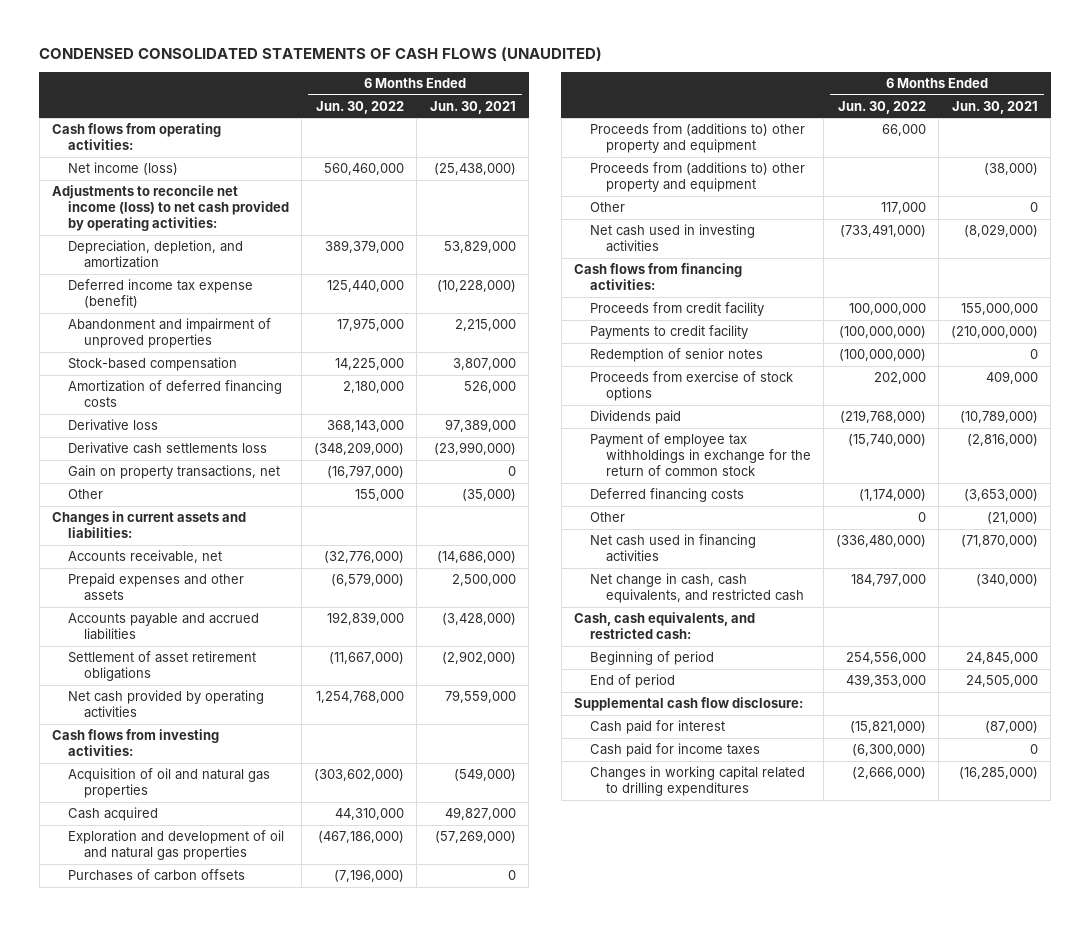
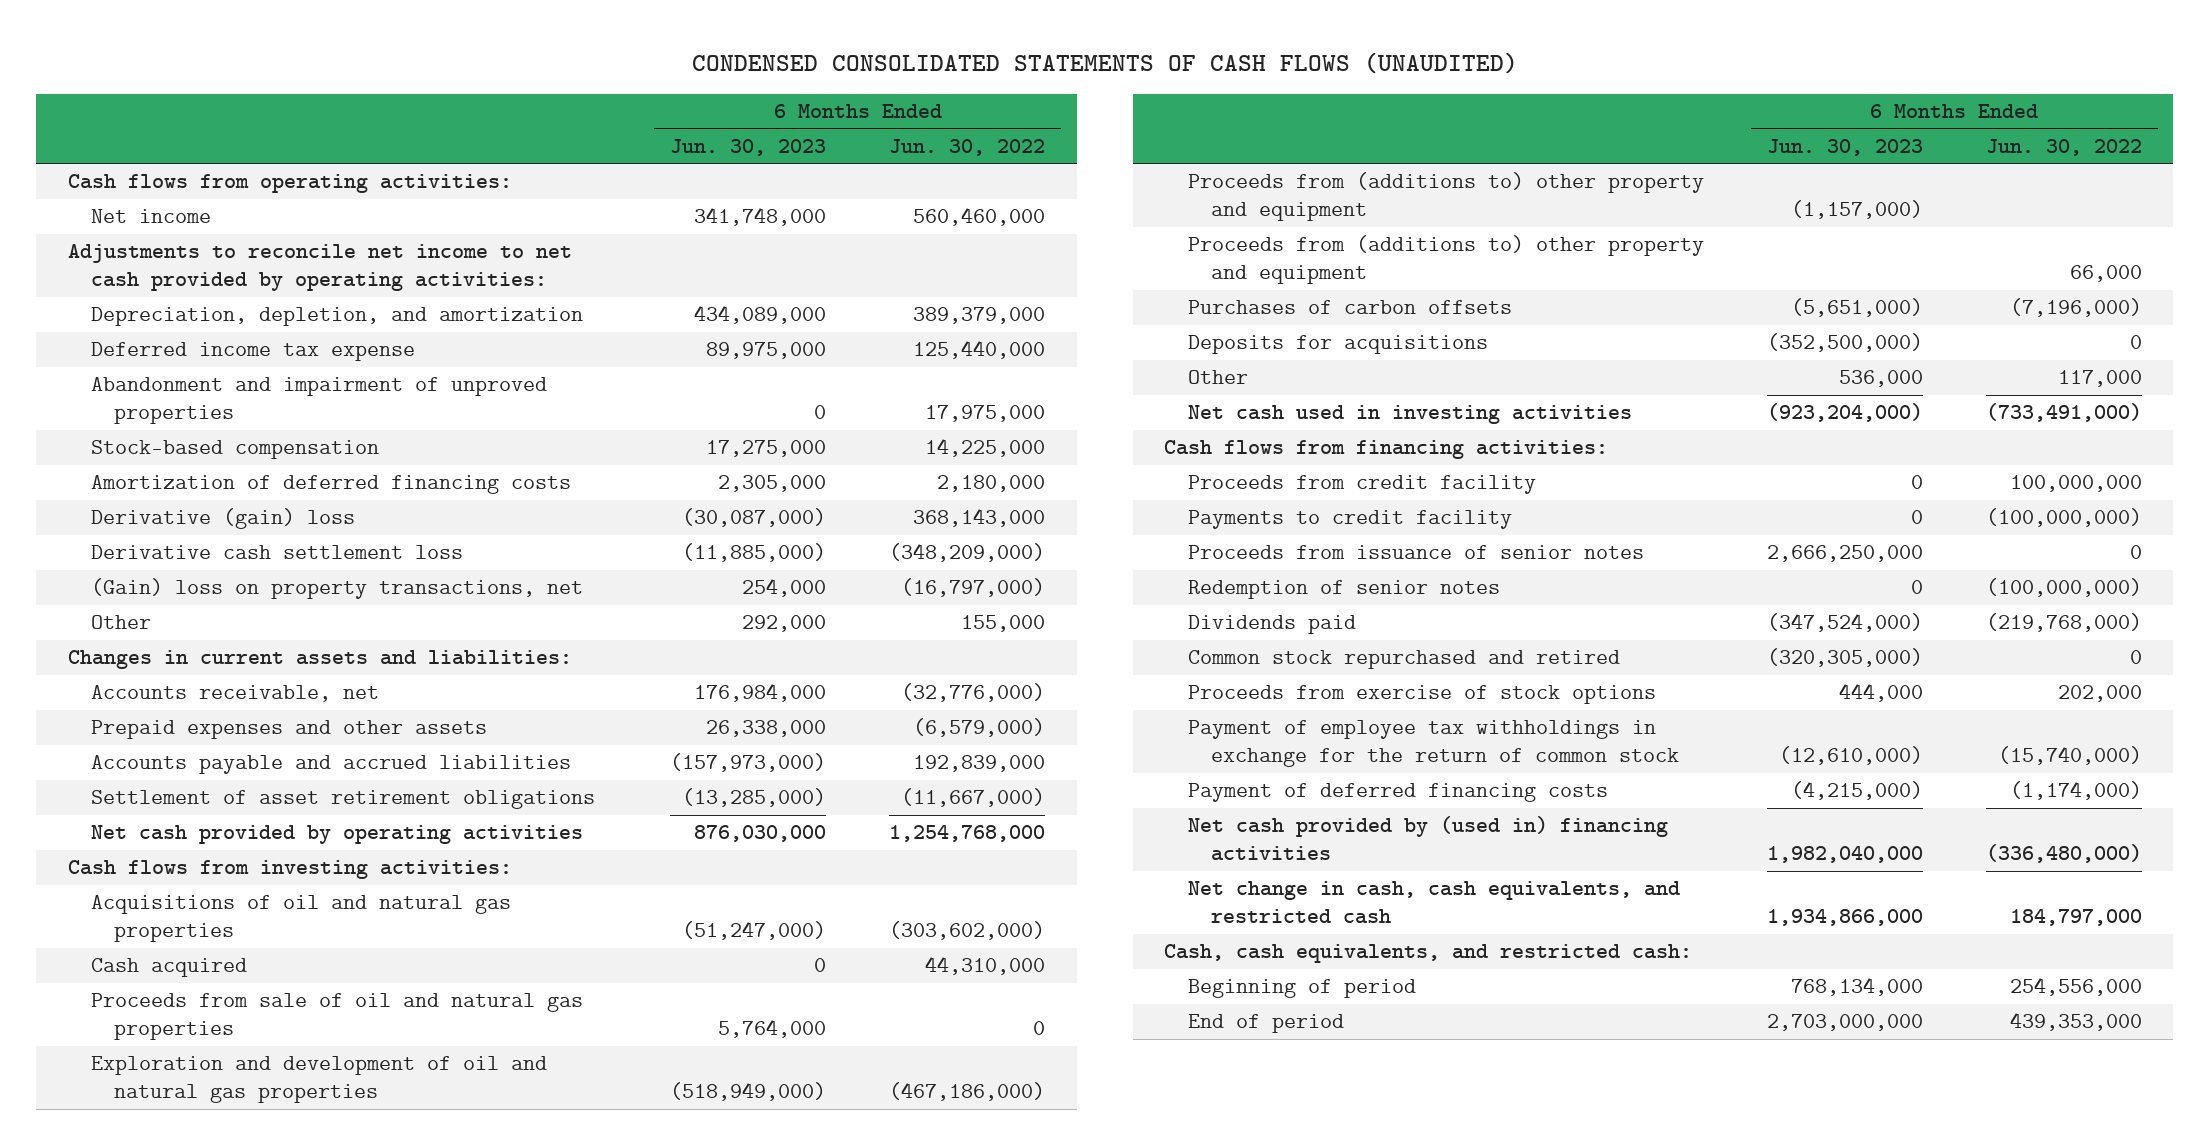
- | 6 Months Ended Jun. 30, 2022 | 6 Months Ended Jun. 30, 2021
+ | 6 Months Ended Jun. 30, 2023 | 6 Months Ended Jun. 30, 2022
- Net income (loss) | 560,460,000 | (25,438,000)
- Adjustments to reconcile net income (loss) to net cash provided by operating activities:
+ Net income | 341,748,000 | 560,460,000
+ Adjustments to reconcile net income to net cash provided by operating activities:
- Deferred income tax expense (benefit) | 125,440,000 | (10,228,000)
+ Deferred income tax expense | 89,975,000 | 125,440,000
- Derivative loss | 368,143,000 | 97,389,000
- Derivative cash settlements loss | (348,209,000) | (23,990,000)
- Gain on property transactions, net | (16,797,000) | 0
+ Derivative (gain) loss | (30,087,000) | 368,143,000
+ Derivative cash settlement loss | (11,885,000) | (348,209,000)
+ (Gain) loss on property transactions, net | 254,000 | (16,797,000)
- Acquisition of oil and natural gas properties | (303,602,000) | (549,000)
+ Acquisitions of oil and natural gas properties | (51,247,000) | (303,602,000)
+ Proceeds from sale of oil and natural gas properties | 5,764,000 | 0
moved down: Proceeds from (additions to) other property and equipment | | 66,000
moved down: Purchases of carbon offsets | (5,651,000) | (7,196,000)
+ Deposits for acquisitions | (352,500,000) | 0
+ Proceeds from issuance of senior notes | 2,666,250,000 | 0
+ Common stock repurchased and retired | (320,305,000) | 0
moved down: Proceeds from exercise of stock options | 444,000 | 202,000
- Deferred financing costs | (1,174,000) | (3,653,000)
- Other | 0 | (21,000)
- Net cash used in financing activities | (336,480,000) | (71,870,000)
+ Payment of deferred financing costs | (4,215,000) | (1,174,000)
+ Net cash provided by (used in) financing activities | 1,982,040,000 | (336,480,000)
- Supplemental cash flow disclosure:
- Cash paid for interest | (15,821,000) | (87,000)
- Cash paid for income taxes | (6,300,000) | 0
- Changes in working capital related to drilling expenditures | (2,666,000) | (16,285,000)

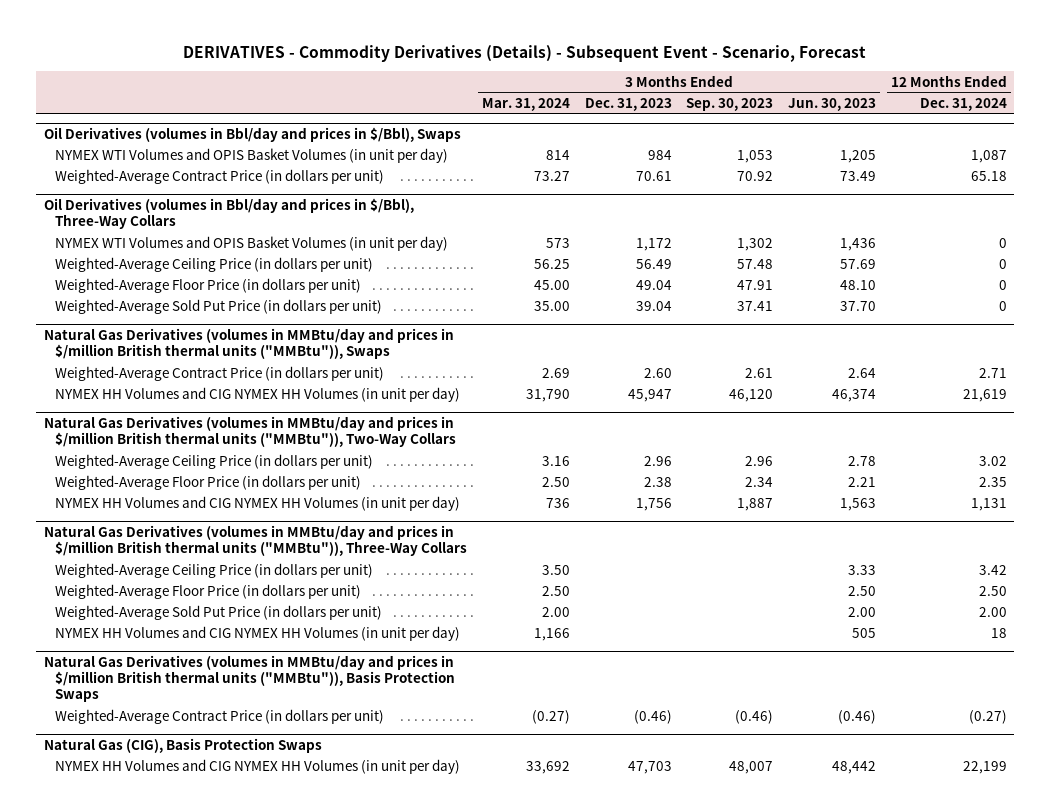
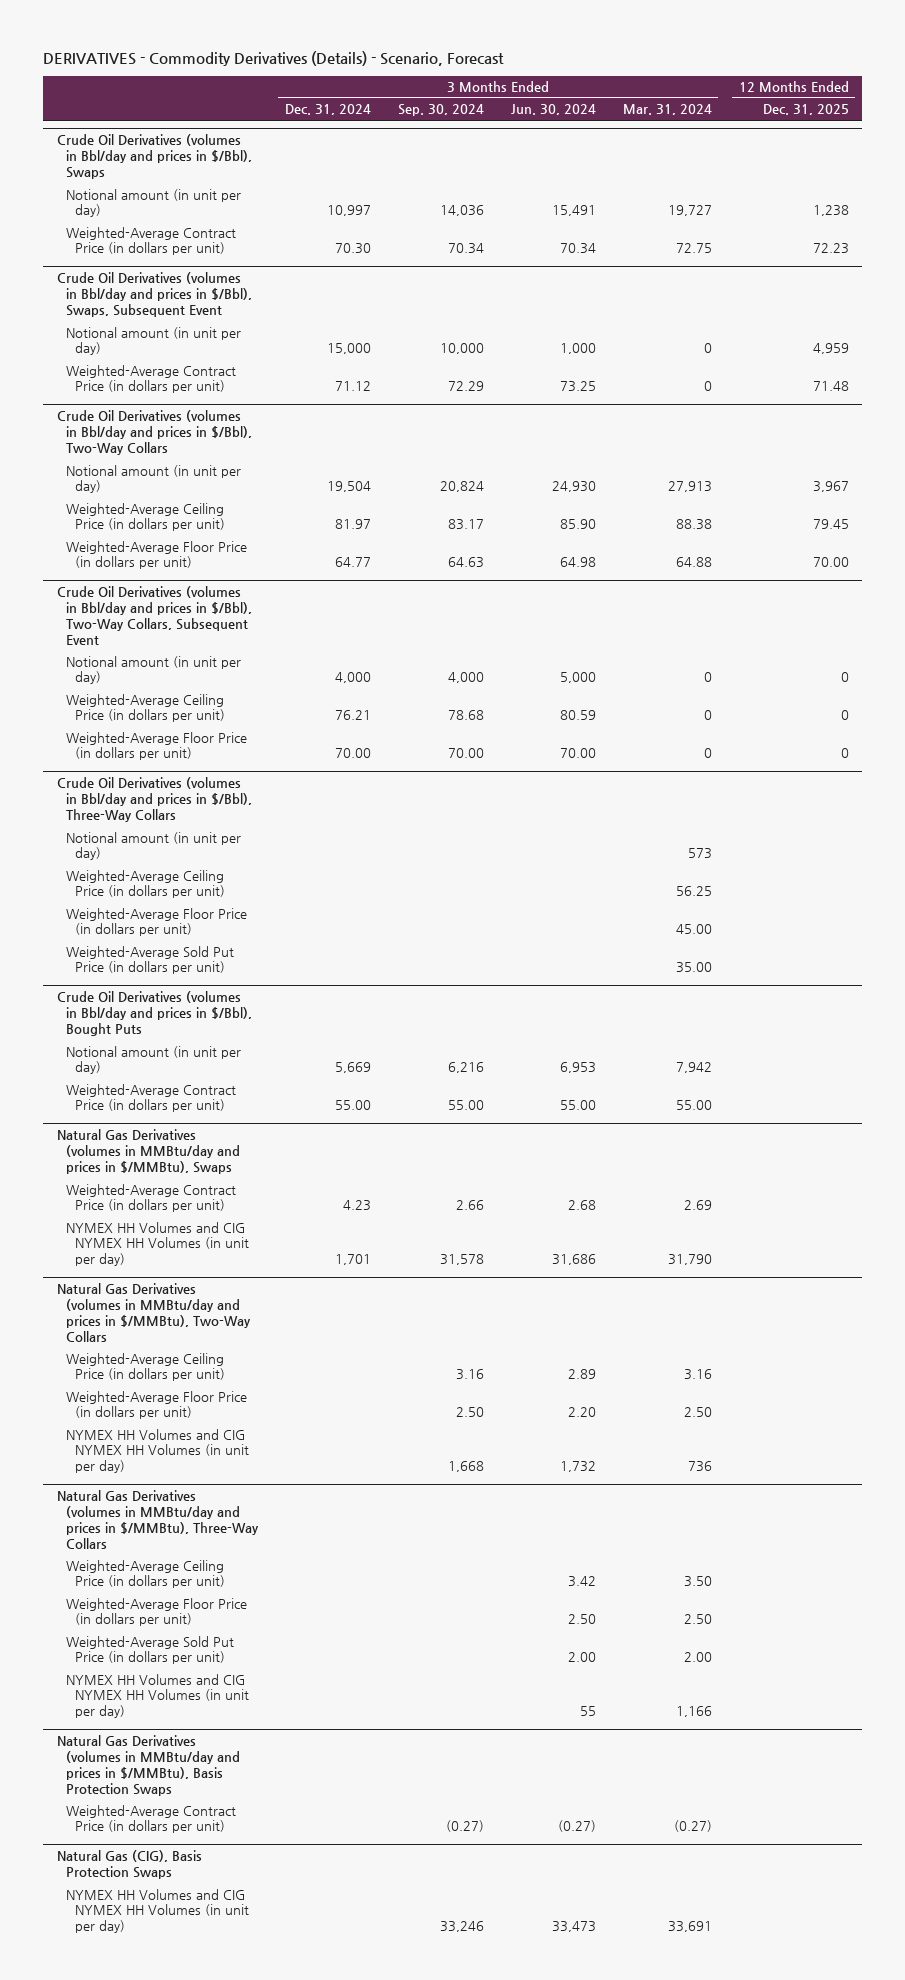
- DERIVATIVES - Commodity Derivatives (Details) - Subsequent Event - Scenario, Forecast
+ DERIVATIVES - Commodity Derivatives (Details) - Scenario, Forecast
- | 3 Months Ended Mar. 31, 2024 | 3 Months Ended Dec. 31, 2023 | 3 Months Ended Sep. 30, 2023 | 3 Months Ended Jun. 30, 2023 | 12 Months Ended Dec. 31, 2024
+ | 3 Months Ended Dec. 31, 2024 | 3 Months Ended Sep. 30, 2024 | 3 Months Ended Jun. 30, 2024 | 3 Months Ended Mar. 31, 2024 | 12 Months Ended Dec. 31, 2025
- Oil Derivatives (volumes in Bbl/day and prices in $/Bbl), Swaps
- NYMEX WTI Volumes and OPIS Basket Volumes (in unit per day) | 814 | 984 | 1,053 | 1,205 | 1,087
- Weighted-Average Contract Price (in dollars per unit) | 73.27 | 70.61 | 70.92 | 73.49 | 65.18
- Oil Derivatives (volumes in Bbl/day and prices in $/Bbl), Three-Way Collars
- NYMEX WTI Volumes and OPIS Basket Volumes (in unit per day) | 573 | 1,172 | 1,302 | 1,436 | 0
+ Crude Oil Derivatives (volumes in Bbl/day and prices in $/Bbl), Swaps
+ Notional amount (in unit per day) | 10,997 | 14,036 | 15,491 | 19,727 | 1,238
+ Weighted-Average Contract Price (in dollars per unit) | 70.30 | 70.34 | 70.34 | 72.75 | 72.23
+ Crude Oil Derivatives (volumes in Bbl/day and prices in $/Bbl), Swaps, Subsequent Event
+ Notional amount (in unit per day) | 15,000 | 10,000 | 1,000 | 0 | 4,959
+ Weighted-Average Contract Price (in dollars per unit) | 71.12 | 72.29 | 73.25 | 0 | 71.48
+ Crude Oil Derivatives (volumes in Bbl/day and prices in $/Bbl), Two-Way Collars
+ Notional amount (in unit per day) | 19,504 | 20,824 | 24,930 | 27,913 | 3,967
+ Weighted-Average Ceiling Price (in dollars per unit) | 81.97 | 83.17 | 85.90 | 88.38 | 79.45
+ Weighted-Average Floor Price (in dollars per unit) | 64.77 | 64.63 | 64.98 | 64.88 | 70.00
+ Crude Oil Derivatives (volumes in Bbl/day and prices in $/Bbl), Two-Way Collars, Subsequent Event
+ Notional amount (in unit per day) | 4,000 | 4,000 | 5,000 | 0 | 0
+ Weighted-Average Ceiling Price (in dollars per unit) | 76.21 | 78.68 | 80.59 | 0 | 0
+ Weighted-Average Floor Price (in dollars per unit) | 70.00 | 70.00 | 70.00 | 0 | 0
+ Crude Oil Derivatives (volumes in Bbl/day and prices in $/Bbl), Three-Way Collars
+ Notional amount (in unit per day) | | | | 573 |
- Natural Gas Derivatives (volumes in MMBtu/day and prices in $/million British thermal units ("MMBtu")), Swaps
+ Crude Oil Derivatives (volumes in Bbl/day and prices in $/Bbl), Bought Puts
+ Notional amount (in unit per day) | 5,669 | 6,216 | 6,953 | 7,942 |
+ Weighted-Average Contract Price (in dollars per unit) | 55.00 | 55.00 | 55.00 | 55.00 |
+ Natural Gas Derivatives (volumes in MMBtu/day and prices in $/MMBtu), Swaps
- Natural Gas Derivatives (volumes in MMBtu/day and prices in $/million British thermal units ("MMBtu")), Two-Way Collars
+ Natural Gas Derivatives (volumes in MMBtu/day and prices in $/MMBtu), Two-Way Collars
- Natural Gas Derivatives (volumes in MMBtu/day and prices in $/million British thermal units ("MMBtu")), Three-Way Collars
+ Natural Gas Derivatives (volumes in MMBtu/day and prices in $/MMBtu), Three-Way Collars
- Natural Gas Derivatives (volumes in MMBtu/day and prices in $/million British thermal units ("MMBtu")), Basis Protection Swaps
+ Natural Gas Derivatives (volumes in MMBtu/day and prices in $/MMBtu), Basis Protection Swaps
@ Natural Gas (CIG), Basis Protection Swaps
- NYMEX HH Volumes and CIG NYMEX HH Volumes (in unit per day) | 33,692 | 47,703 | 48,007 | 48,442 | 22,199
+ NYMEX HH Volumes and CIG NYMEX HH Volumes (in unit per day) | | 33,246 | 33,473 | 33,691 |

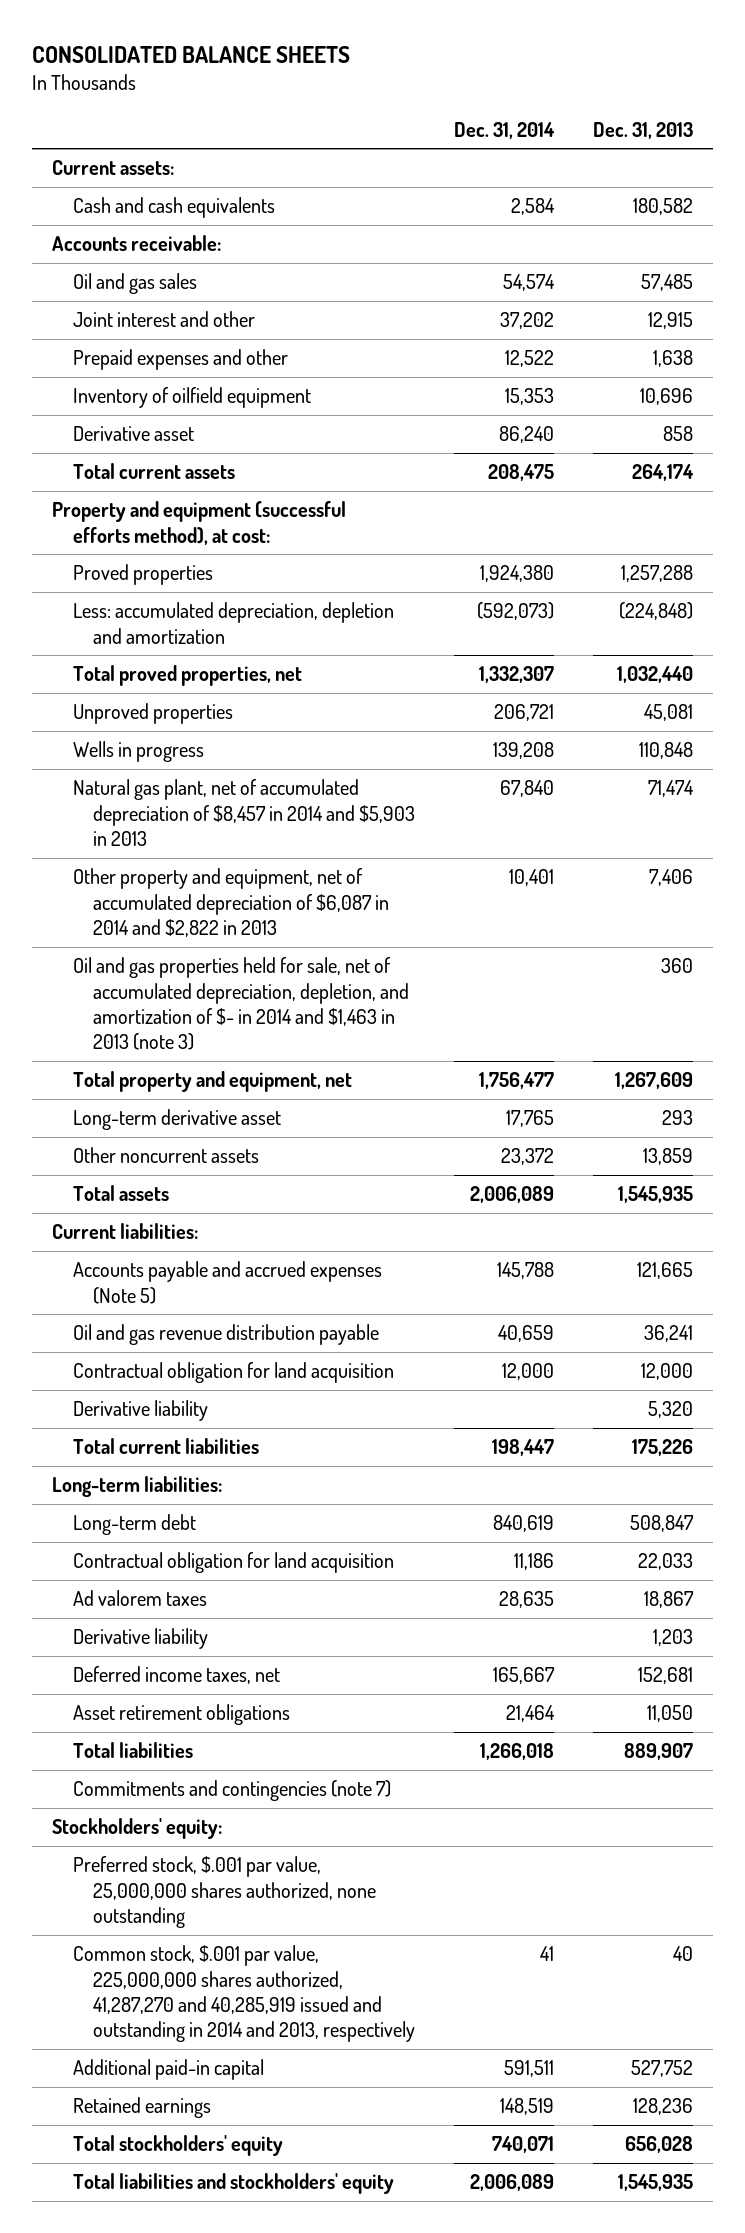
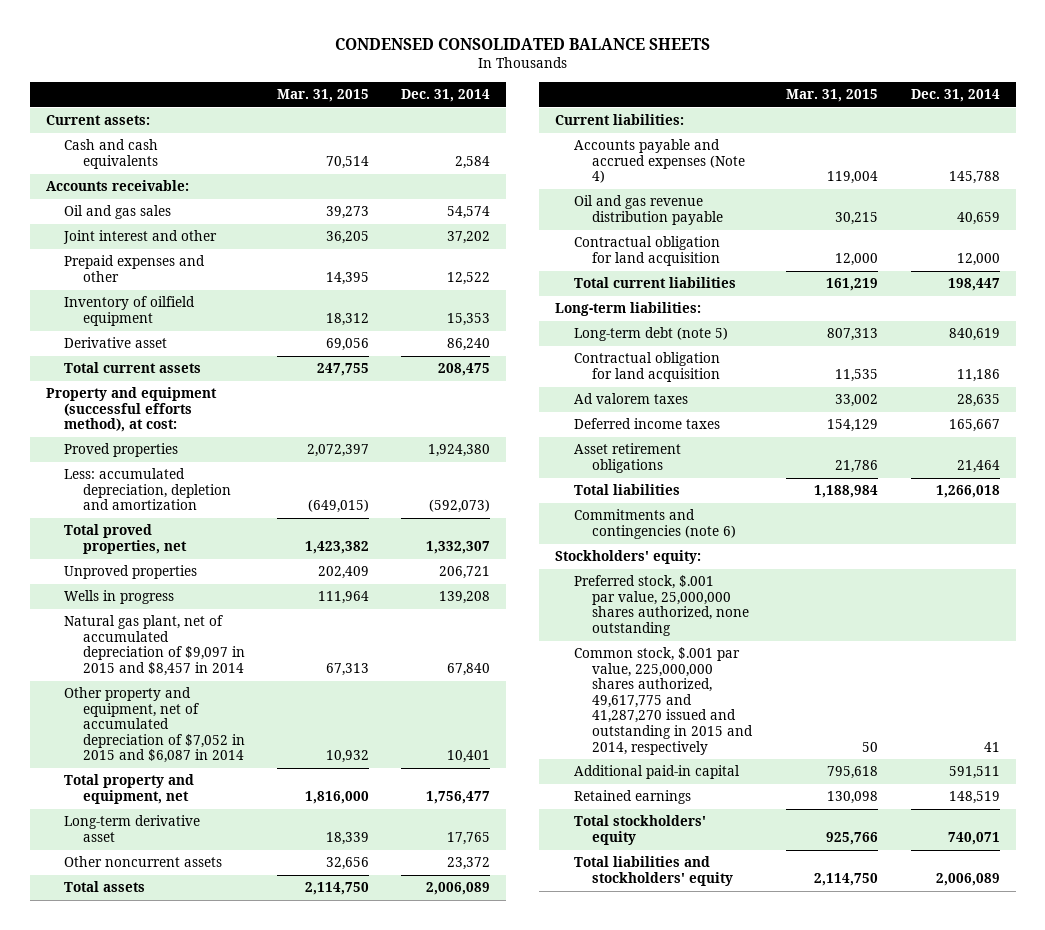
- CONSOLIDATED BALANCE SHEETS
+ CONDENSED CONSOLIDATED BALANCE SHEETS
- | Dec. 31, 2014 | Dec. 31, 2013
+ | Mar. 31, 2015 | Dec. 31, 2014
- Natural gas plant, net of accumulated depreciation of $8,457 in 2014 and $5,903 in 2013 | 67,840 | 71,474
- Other property and equipment, net of accumulated depreciation of $6,087 in 2014 and $2,822 in 2013 | 10,401 | 7,406
- Oil and gas properties held for sale, net of accumulated depreciation, depletion, and amortization of $- in 2014 and $1,463 in 2013 (note 3) | | 360
+ Natural gas plant, net of accumulated depreciation of $9,097 in 2015 and $8,457 in 2014 | 67,313 | 67,840
+ Other property and equipment, net of accumulated depreciation of $7,052 in 2015 and $6,087 in 2014 | 10,932 | 10,401
- Accounts payable and accrued expenses (Note 5) | 145,788 | 121,665
+ Accounts payable and accrued expenses (Note 4) | 119,004 | 145,788
- Derivative liability | | 5,320
- Long-term debt | 840,619 | 508,847
+ Long-term debt (note 5) | 807,313 | 840,619
- Derivative liability | | 1,203
- Deferred income taxes, net | 165,667 | 152,681
+ Deferred income taxes | 154,129 | 165,667
- Commitments and contingencies (note 7)
+ Commitments and contingencies (note 6)
- Common stock, $.001 par value, 225,000,000 shares authorized, 41,287,270 and 40,285,919 issued and outstanding in 2014 and 2013, respectively | 41 | 40
+ Common stock, $.001 par value, 225,000,000 shares authorized, 49,617,775 and 41,287,270 issued and outstanding in 2015 and 2014, respectively | 50 | 41

